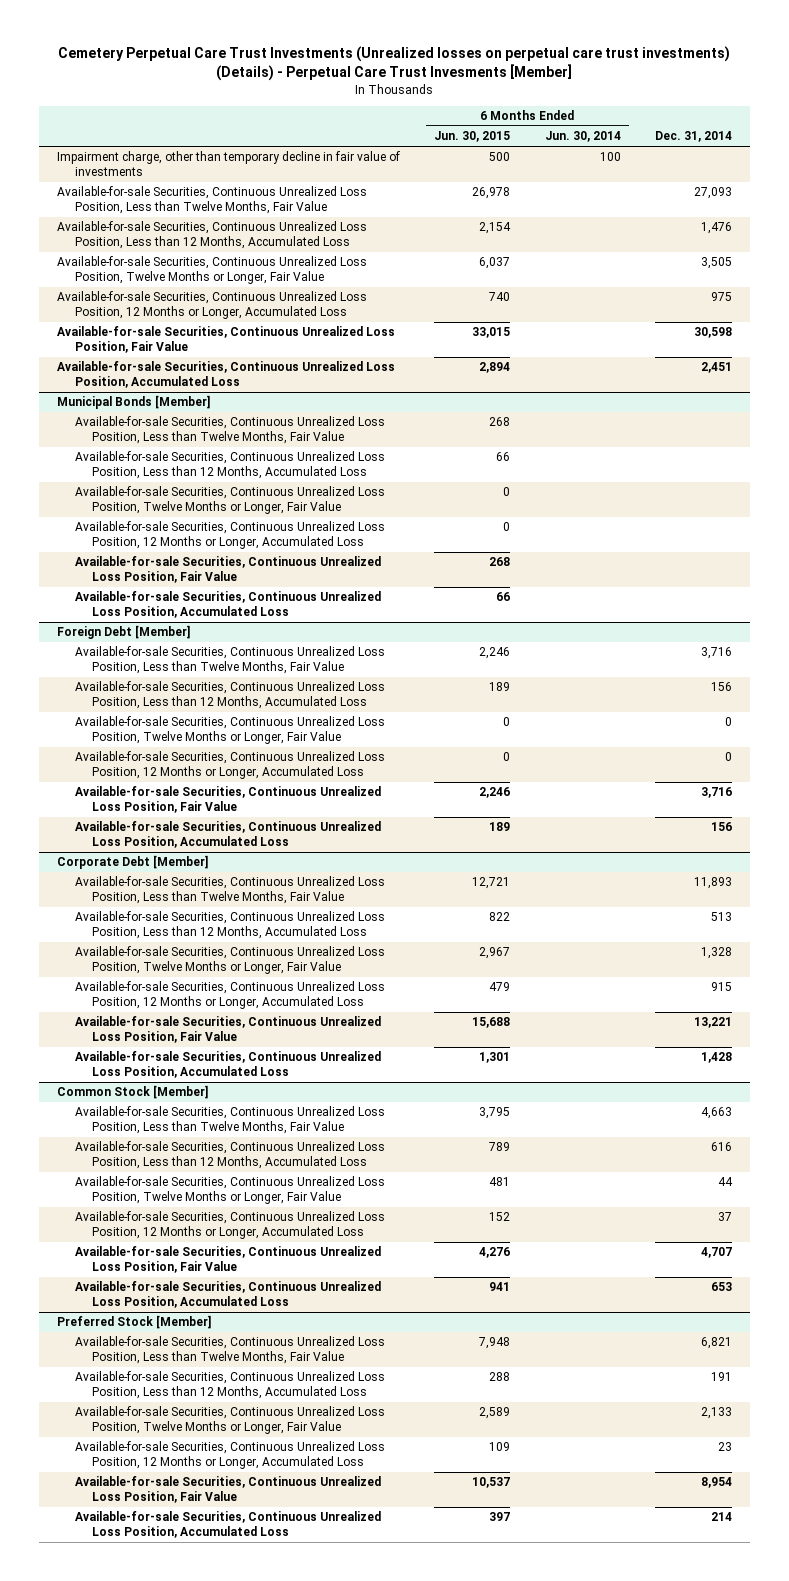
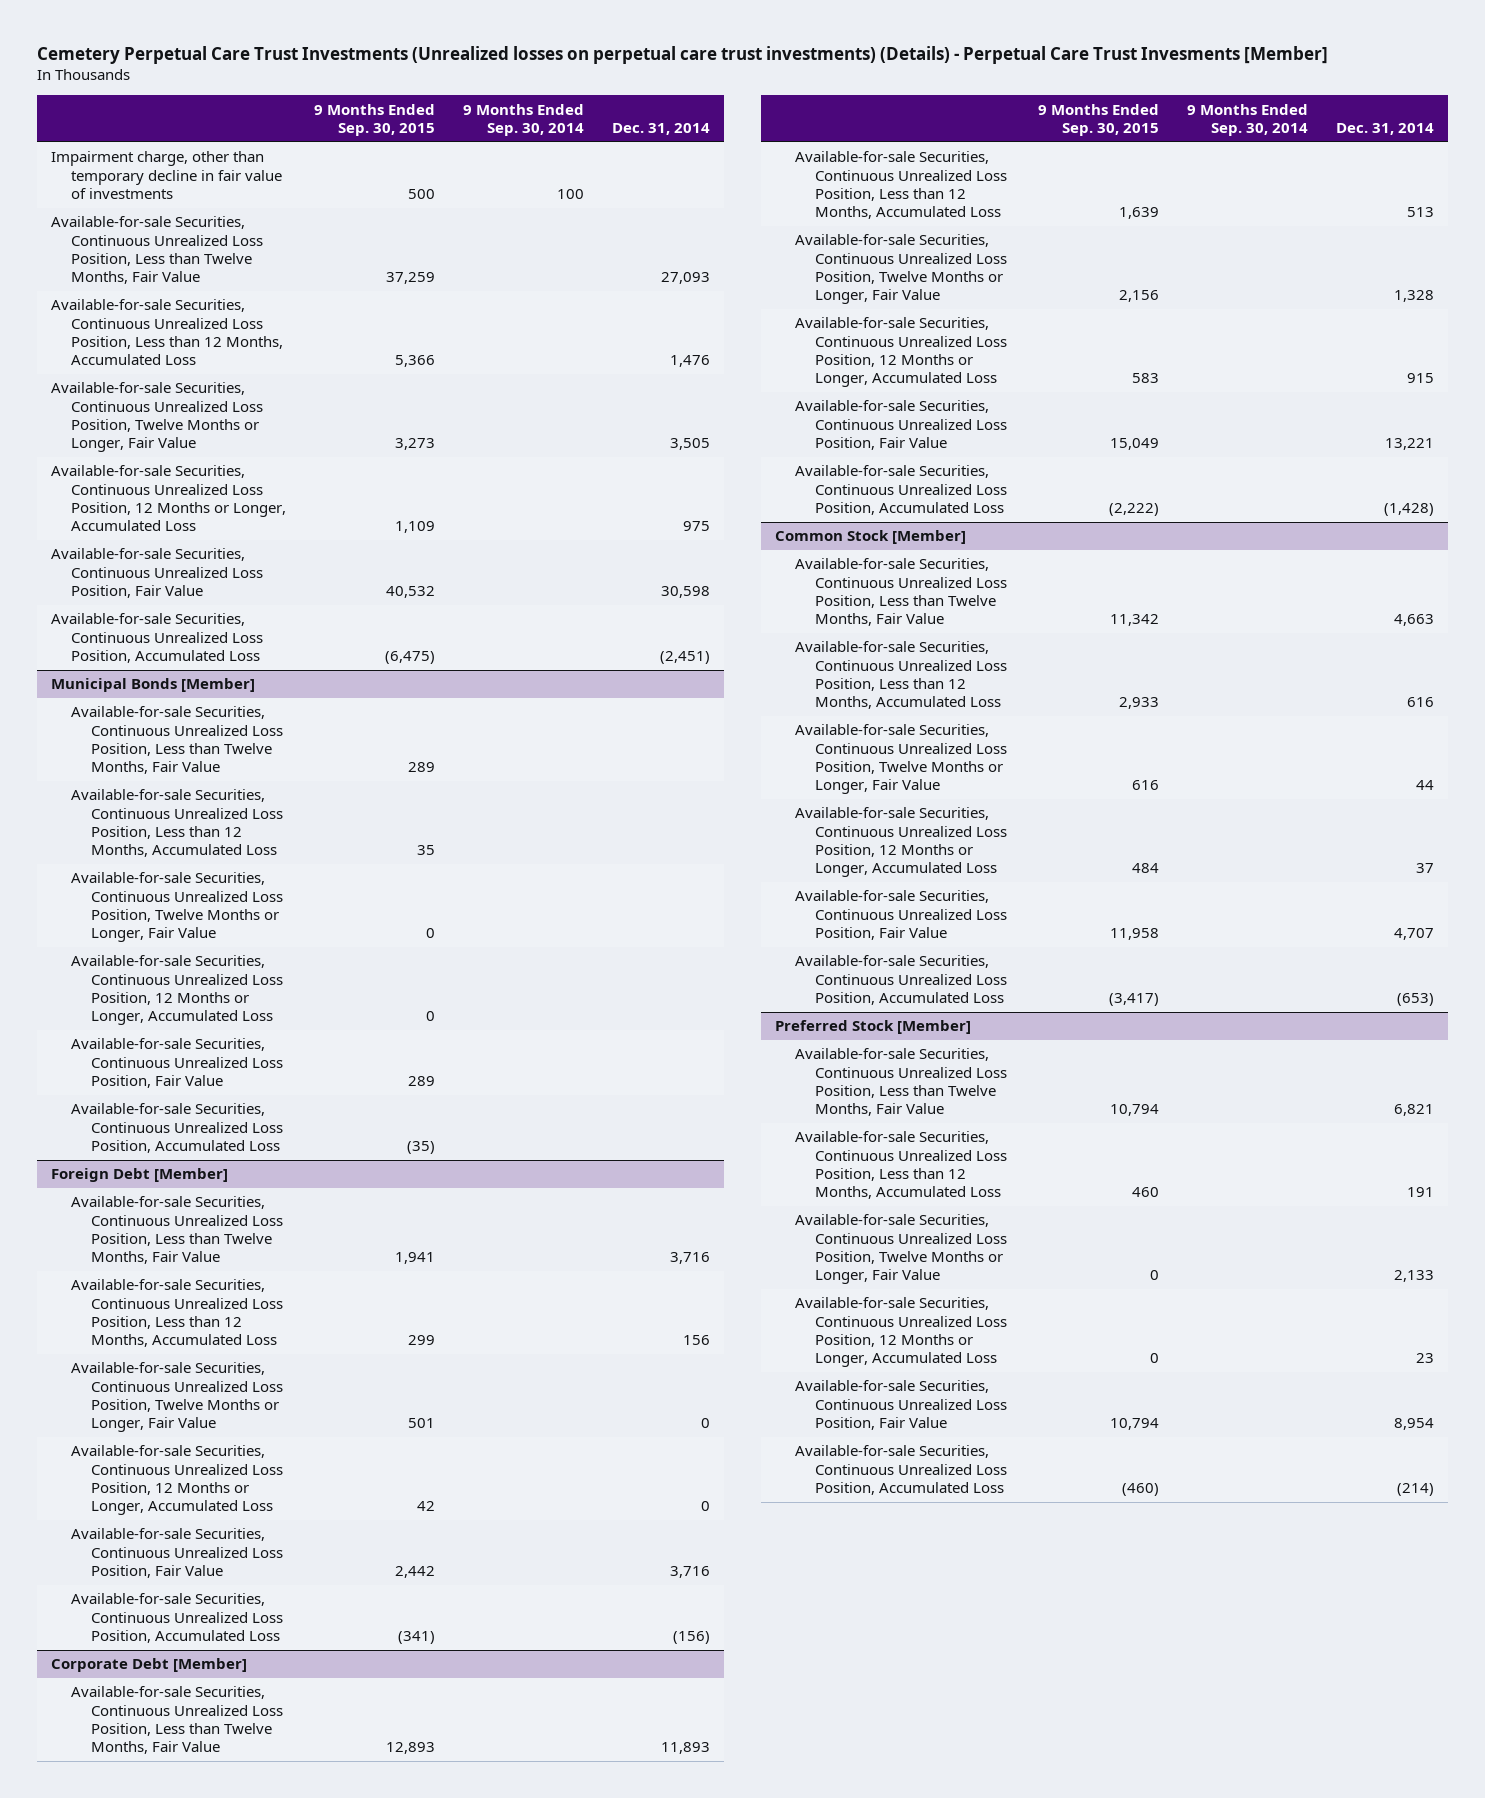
- | 6 Months Ended Jun. 30, 2015 | 6 Months Ended Jun. 30, 2014 | Dec. 31, 2014
+ | 9 Months Ended Sep. 30, 2015 | 9 Months Ended Sep. 30, 2014 | Dec. 31, 2014
- Available-for-sale Securities, Continuous Unrealized Loss Position, Accumulated Loss | 2,894 | | 2,451
+ Available-for-sale Securities, Continuous Unrealized Loss Position, Accumulated Loss | (6,475) | | (2,451)
@ Foreign Debt [Member]
- Available-for-sale Securities, Continuous Unrealized Loss Position, Accumulated Loss | 189 | | 156
+ Available-for-sale Securities, Continuous Unrealized Loss Position, Accumulated Loss | (341) | | (156)
@ Corporate Debt [Member]
- Available-for-sale Securities, Continuous Unrealized Loss Position, Accumulated Loss | 1,301 | | 1,428
+ Available-for-sale Securities, Continuous Unrealized Loss Position, Accumulated Loss | (2,222) | | (1,428)
@ Common Stock [Member]
- Available-for-sale Securities, Continuous Unrealized Loss Position, Accumulated Loss | 941 | | 653
+ Available-for-sale Securities, Continuous Unrealized Loss Position, Accumulated Loss | (3,417) | | (653)
@ Preferred Stock [Member]
- Available-for-sale Securities, Continuous Unrealized Loss Position, Accumulated Loss | 397 | | 214
+ Available-for-sale Securities, Continuous Unrealized Loss Position, Accumulated Loss | (460) | | (214)

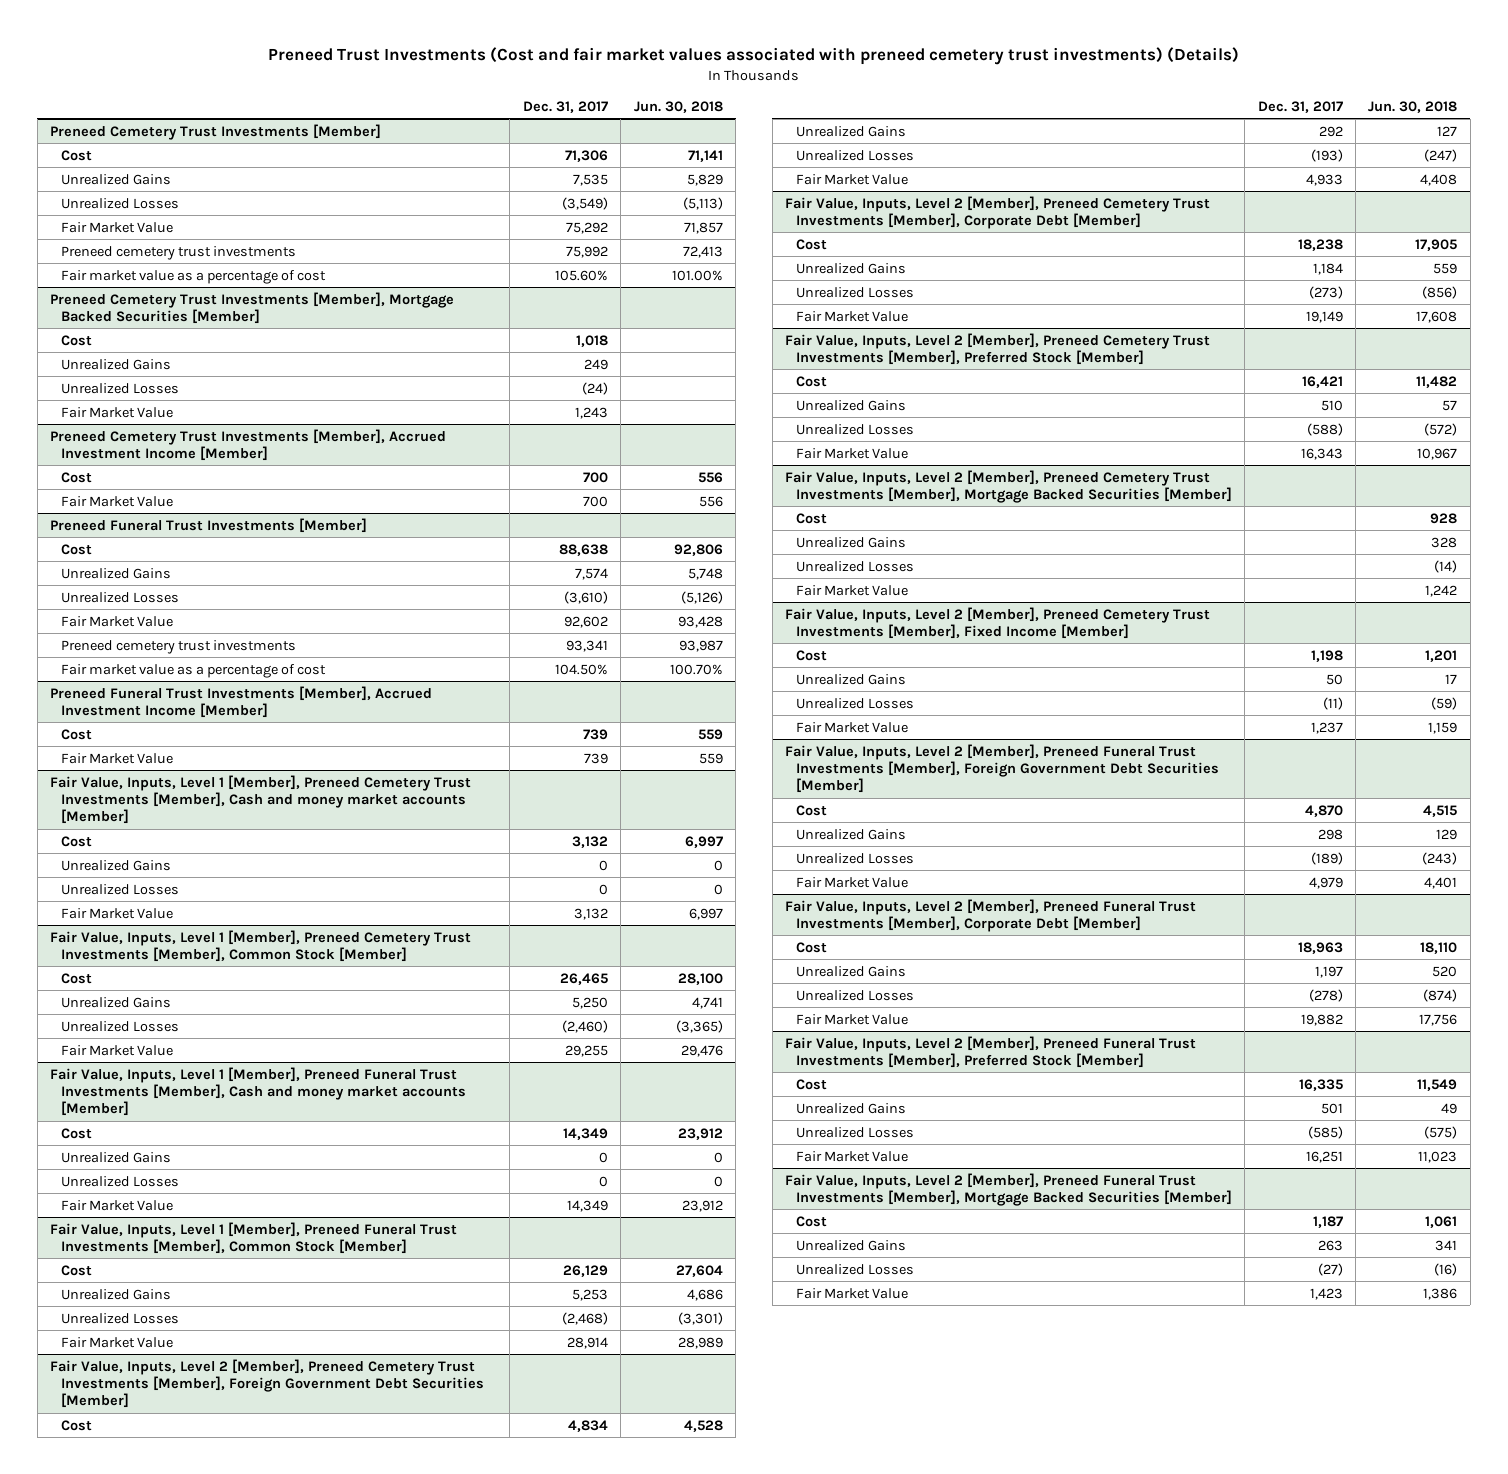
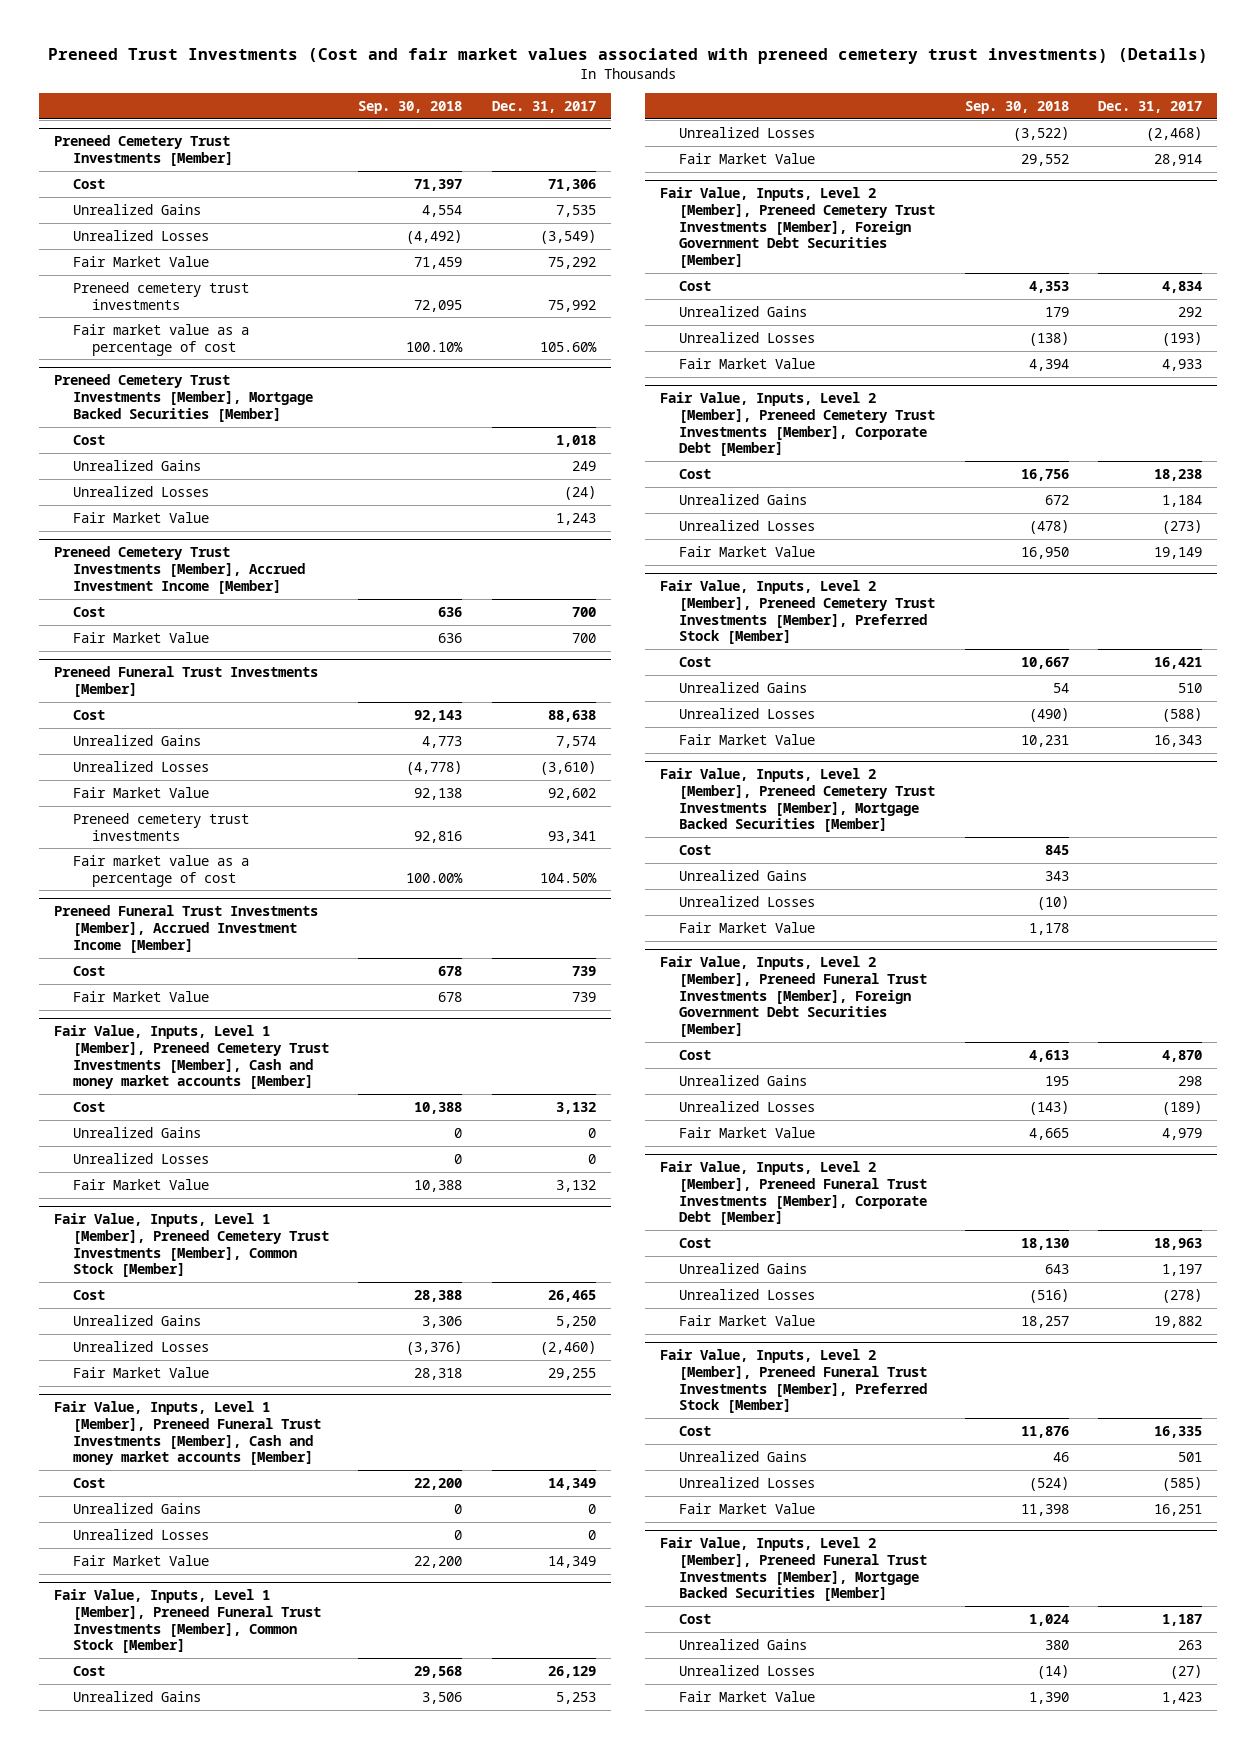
- | Dec. 31, 2017 | Jun. 30, 2018
+ | Sep. 30, 2018 | Dec. 31, 2017
- Fair Value, Inputs, Level 2 [Member], Preneed Cemetery Trust Investments [Member], Fixed Income [Member]
- Cost | 1,198 | 1,201
- Unrealized Gains | 50 | 17
- Unrealized Losses | (11) | (59)
- Fair Market Value | 1,237 | 1,159

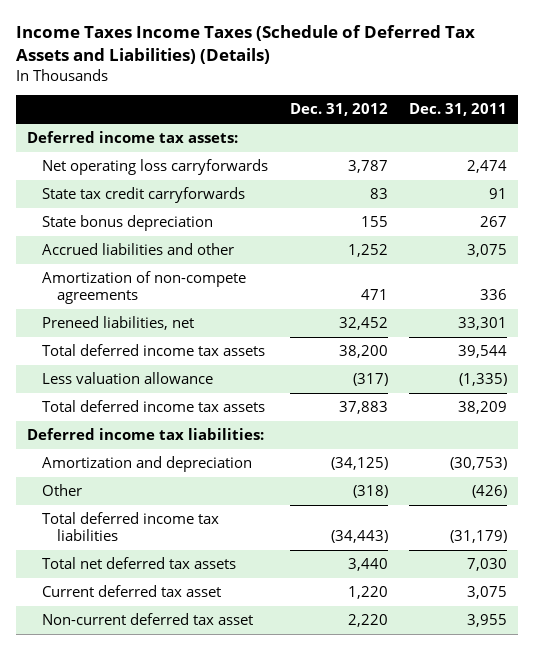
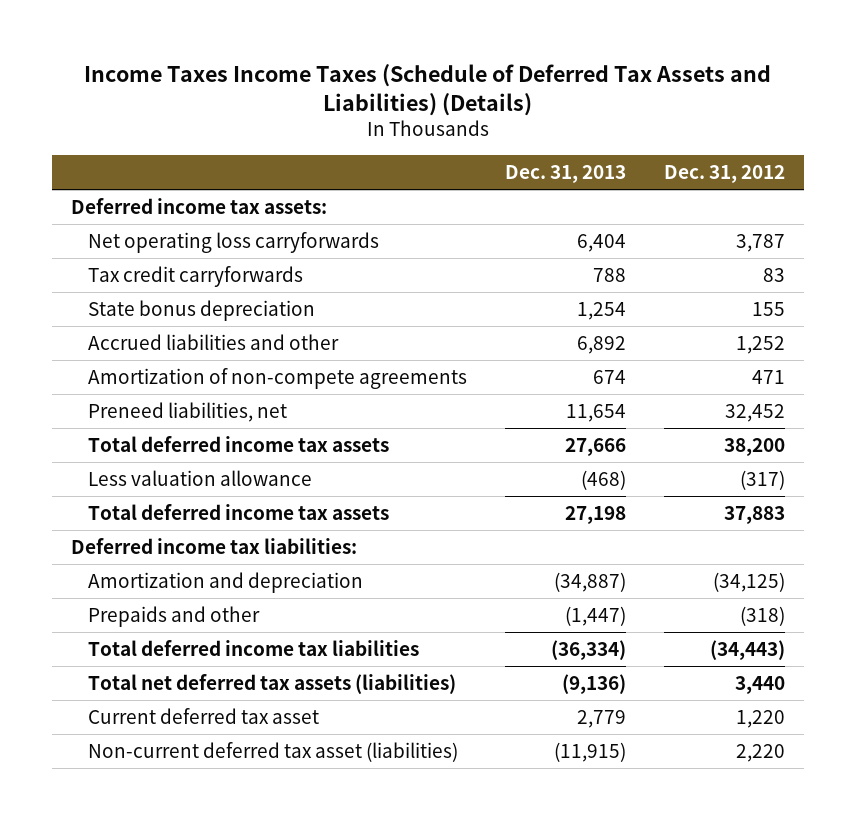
- | Dec. 31, 2012 | Dec. 31, 2011
+ | Dec. 31, 2013 | Dec. 31, 2012
- State tax credit carryforwards | 83 | 91
+ Tax credit carryforwards | 788 | 83
- Other | (318) | (426)
+ Prepaids and other | (1,447) | (318)
- Total net deferred tax assets | 3,440 | 7,030
+ Total net deferred tax assets (liabilities) | (9,136) | 3,440
- Non-current deferred tax asset | 2,220 | 3,955
+ Non-current deferred tax asset (liabilities) | (11,915) | 2,220

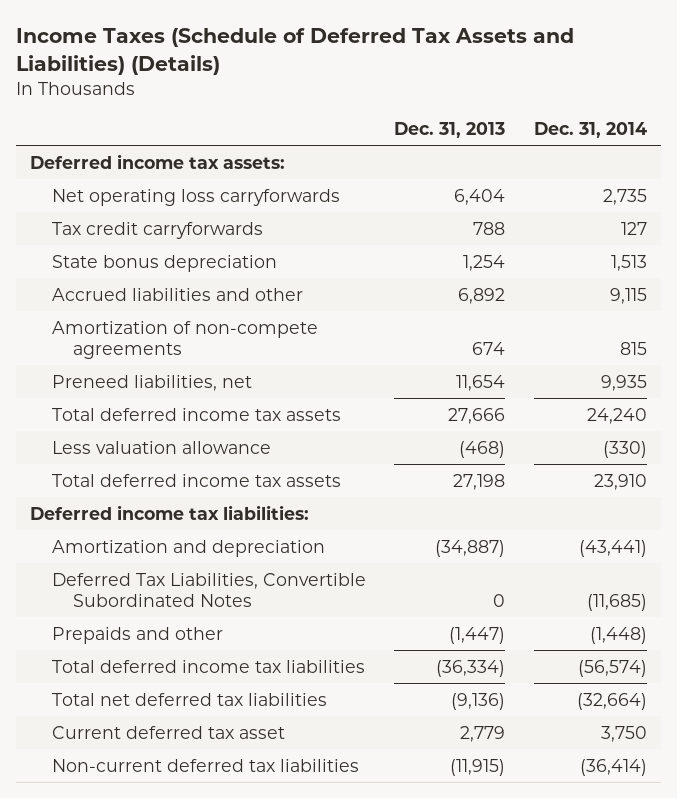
- Income Taxes Income Taxes (Schedule of Deferred Tax Assets and Liabilities) (Details)
+ Income Taxes (Schedule of Deferred Tax Assets and Liabilities) (Details)
- | Dec. 31, 2013 | Dec. 31, 2012
+ | Dec. 31, 2013 | Dec. 31, 2014
+ Deferred Tax Liabilities, Convertible Subordinated Notes | 0 | (11,685)
- Total net deferred tax assets (liabilities) | (9,136) | 3,440
+ Total net deferred tax liabilities | (9,136) | (32,664)
- Non-current deferred tax asset (liabilities) | (11,915) | 2,220
+ Non-current deferred tax liabilities | (11,915) | (36,414)

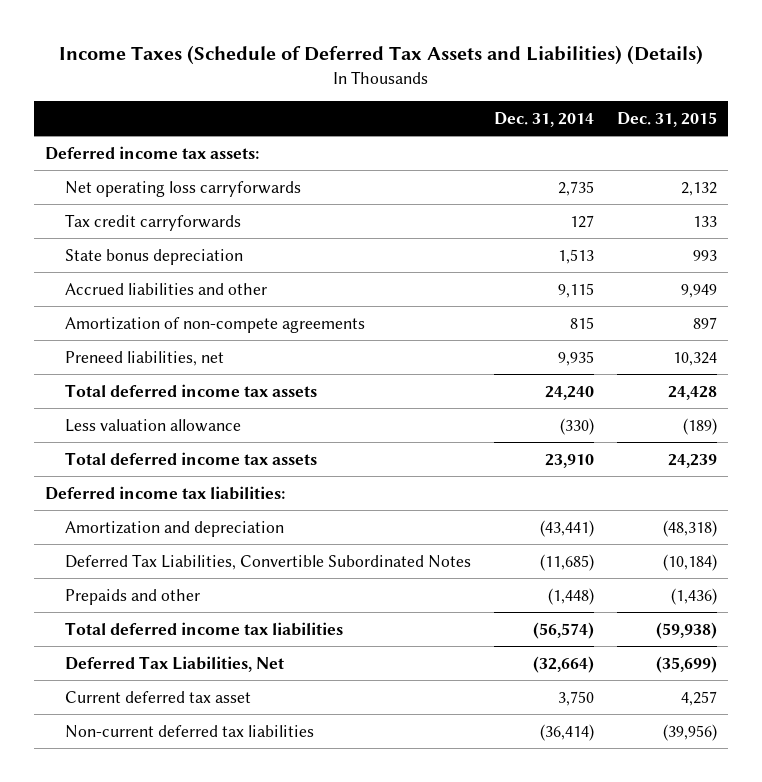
- | Dec. 31, 2013 | Dec. 31, 2014
+ | Dec. 31, 2014 | Dec. 31, 2015
- Total net deferred tax liabilities | (9,136) | (32,664)
+ Deferred Tax Liabilities, Net | (32,664) | (35,699)

